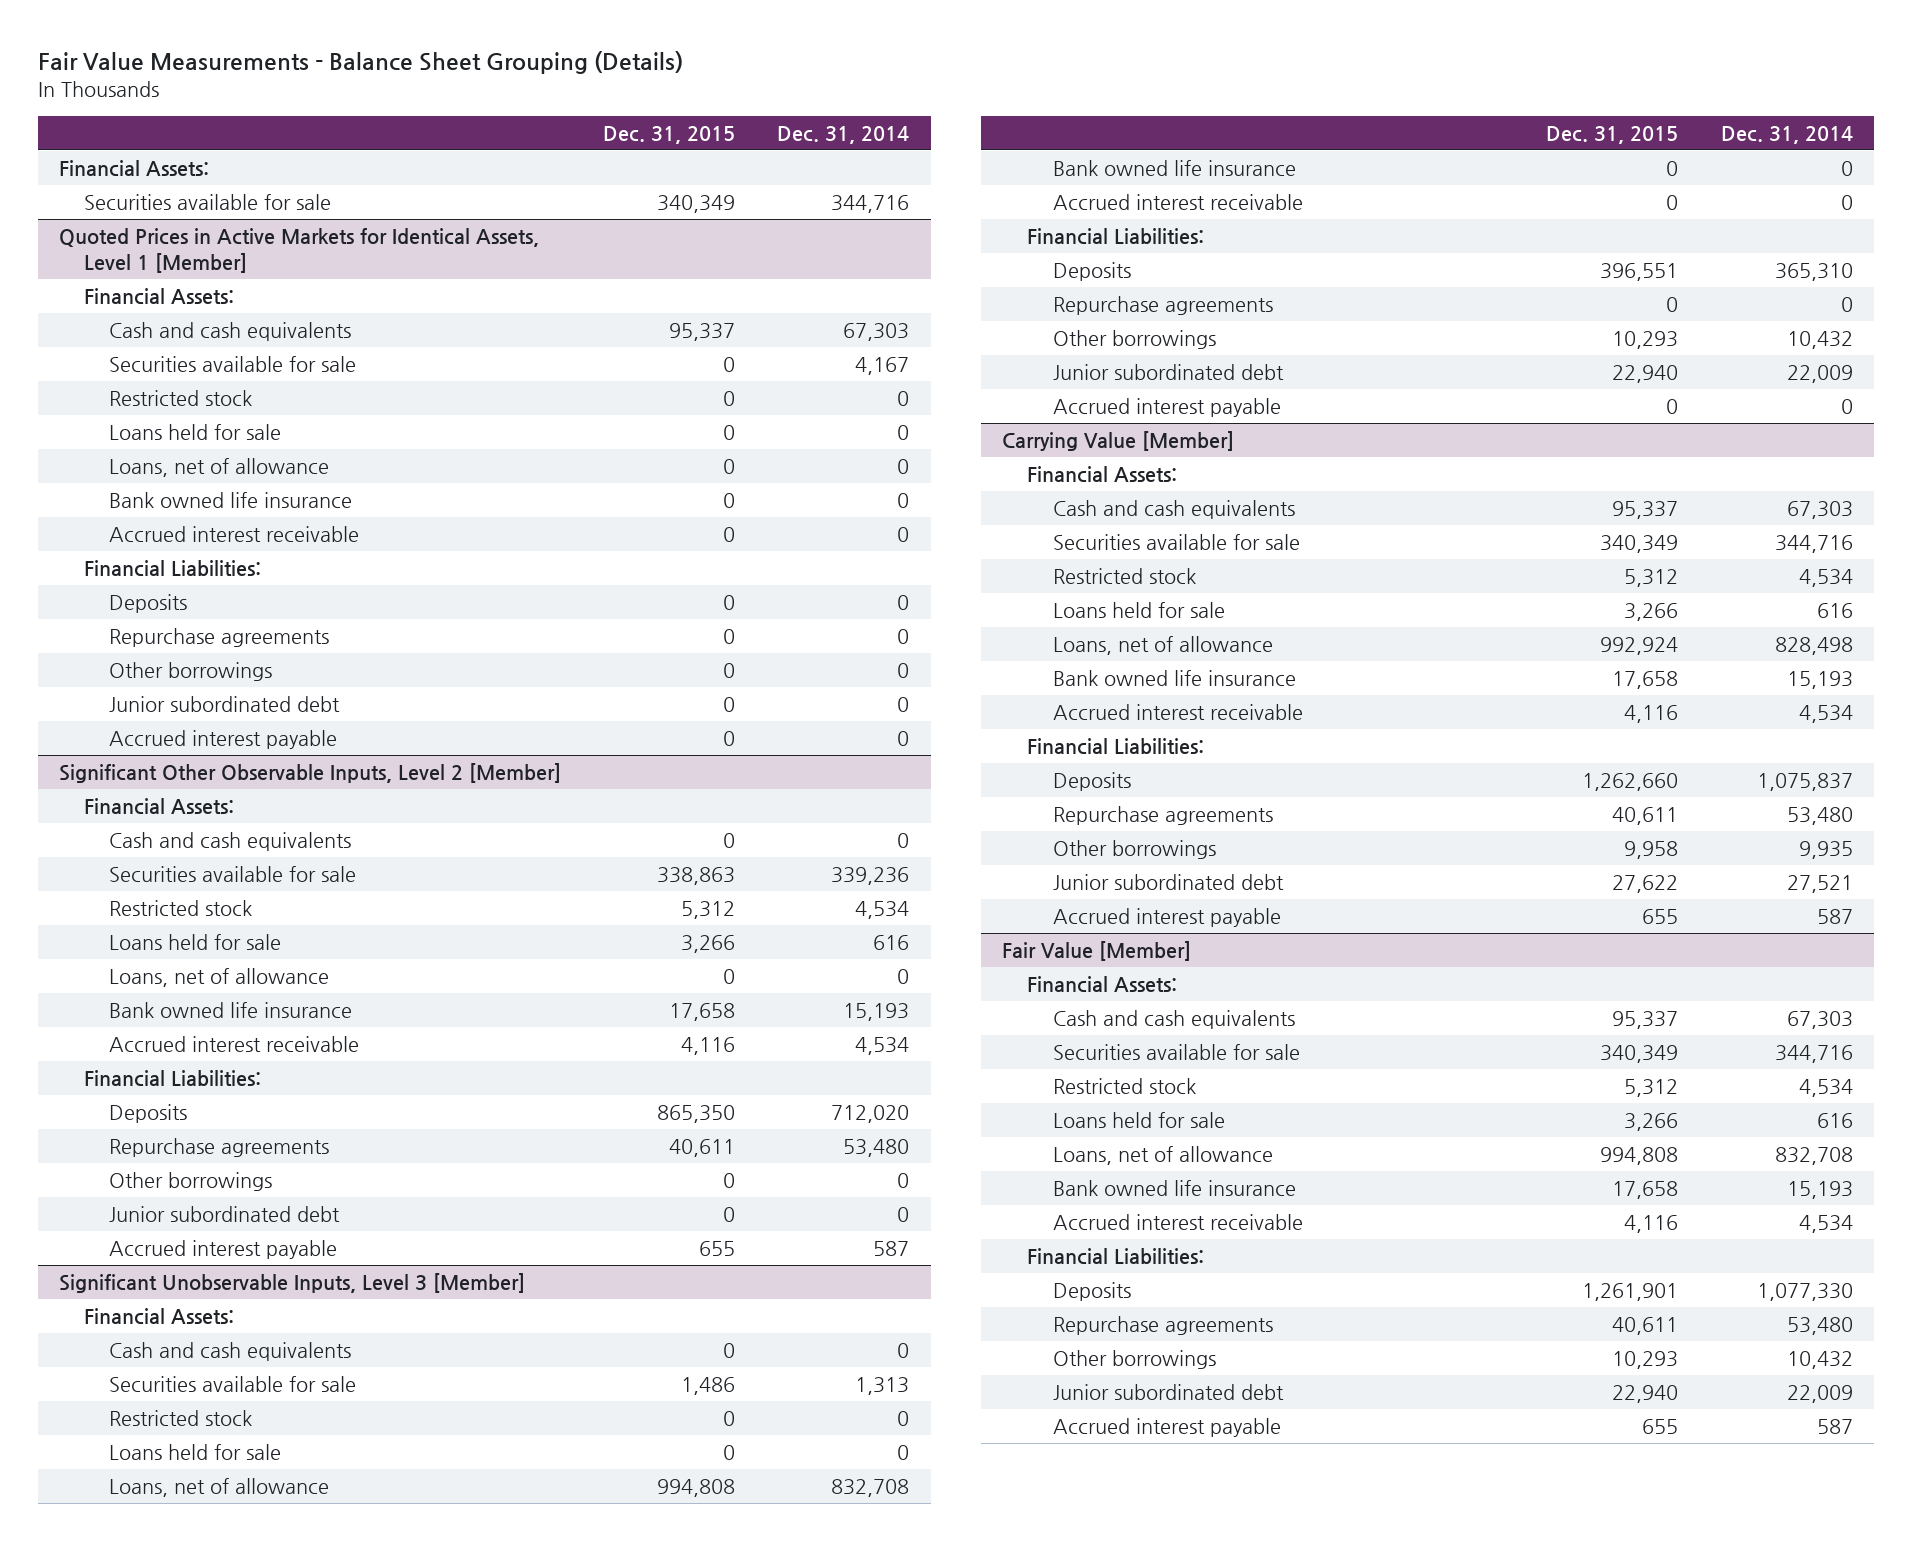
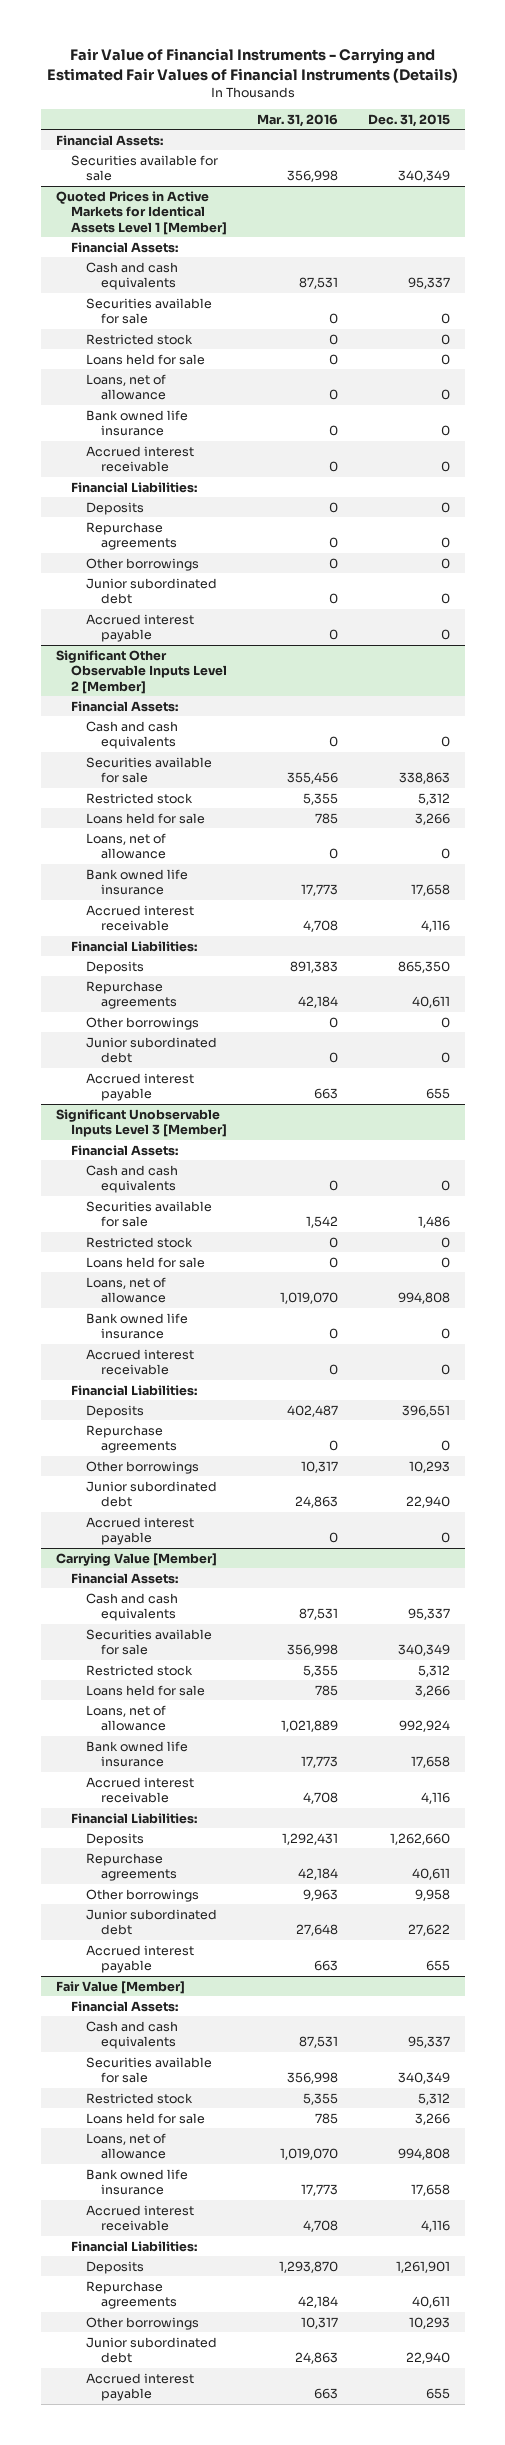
- Fair Value Measurements - Balance Sheet Grouping (Details)
+ Fair Value of Financial Instruments - Carrying and Estimated Fair Values of Financial Instruments (Details)
- | Dec. 31, 2015 | Dec. 31, 2014
+ | Mar. 31, 2016 | Dec. 31, 2015
- Quoted Prices in Active Markets for Identical Assets, Level 1 [Member]
+ Quoted Prices in Active Markets for Identical Assets Level 1 [Member]
- Significant Other Observable Inputs, Level 2 [Member]
+ Significant Other Observable Inputs Level 2 [Member]
- Significant Unobservable Inputs, Level 3 [Member]
+ Significant Unobservable Inputs Level 3 [Member]

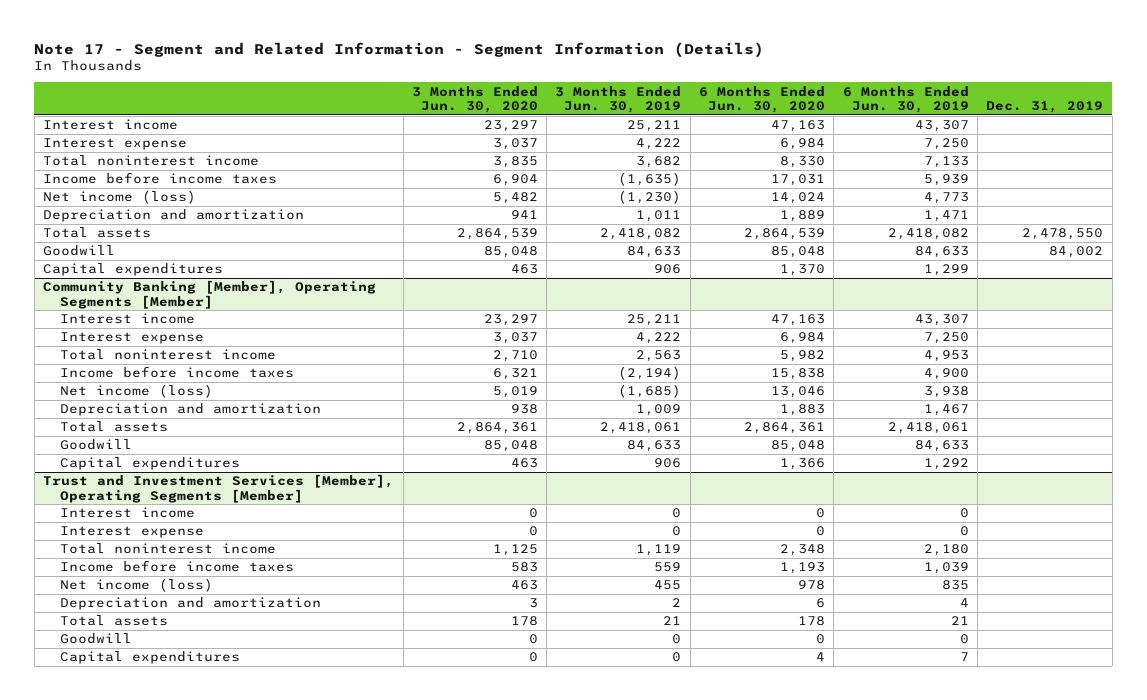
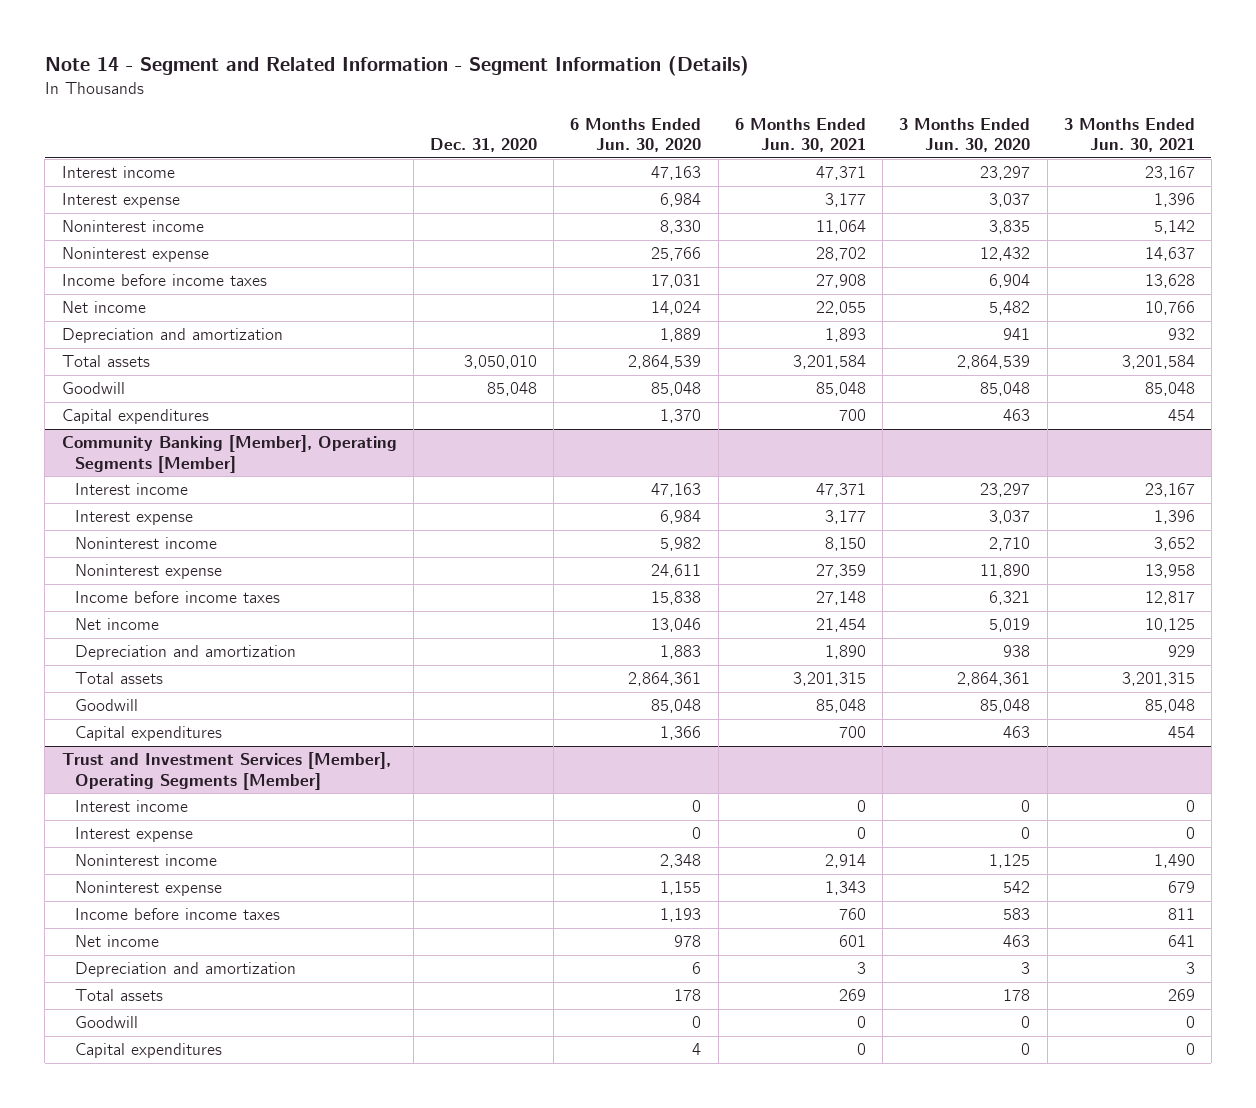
- Note 17 - Segment and Related Information - Segment Information (Details)
+ Note 14 - Segment and Related Information - Segment Information (Details)
- | 3 Months Ended Jun. 30, 2020 | 3 Months Ended Jun. 30, 2019 | 6 Months Ended Jun. 30, 2020 | 6 Months Ended Jun. 30, 2019 | Dec. 31, 2019
+ | Dec. 31, 2020 | 6 Months Ended Jun. 30, 2020 | 6 Months Ended Jun. 30, 2021 | 3 Months Ended Jun. 30, 2020 | 3 Months Ended Jun. 30, 2021
- Total noninterest income | 3,835 | 3,682 | 8,330 | 7,133 |
+ Noninterest income | | 8,330 | 11,064 | 3,835 | 5,142
+ Noninterest expense | | 25,766 | 28,702 | 12,432 | 14,637
- Net income (loss) | 5,482 | (1,230) | 14,024 | 4,773 |
+ Net income | | 14,024 | 22,055 | 5,482 | 10,766
@ Community Banking [Member], Operating Segments [Member]
- Total noninterest income | 2,710 | 2,563 | 5,982 | 4,953 |
+ Noninterest income | | 5,982 | 8,150 | 2,710 | 3,652
+ Noninterest expense | | 24,611 | 27,359 | 11,890 | 13,958
- Net income (loss) | 5,019 | (1,685) | 13,046 | 3,938 |
+ Net income | | 13,046 | 21,454 | 5,019 | 10,125
@ Trust and Investment Services [Member], Operating Segments [Member]
- Total noninterest income | 1,125 | 1,119 | 2,348 | 2,180 |
+ Noninterest income | | 2,348 | 2,914 | 1,125 | 1,490
+ Noninterest expense | | 1,155 | 1,343 | 542 | 679
- Net income (loss) | 463 | 455 | 978 | 835 |
+ Net income | | 978 | 601 | 463 | 641

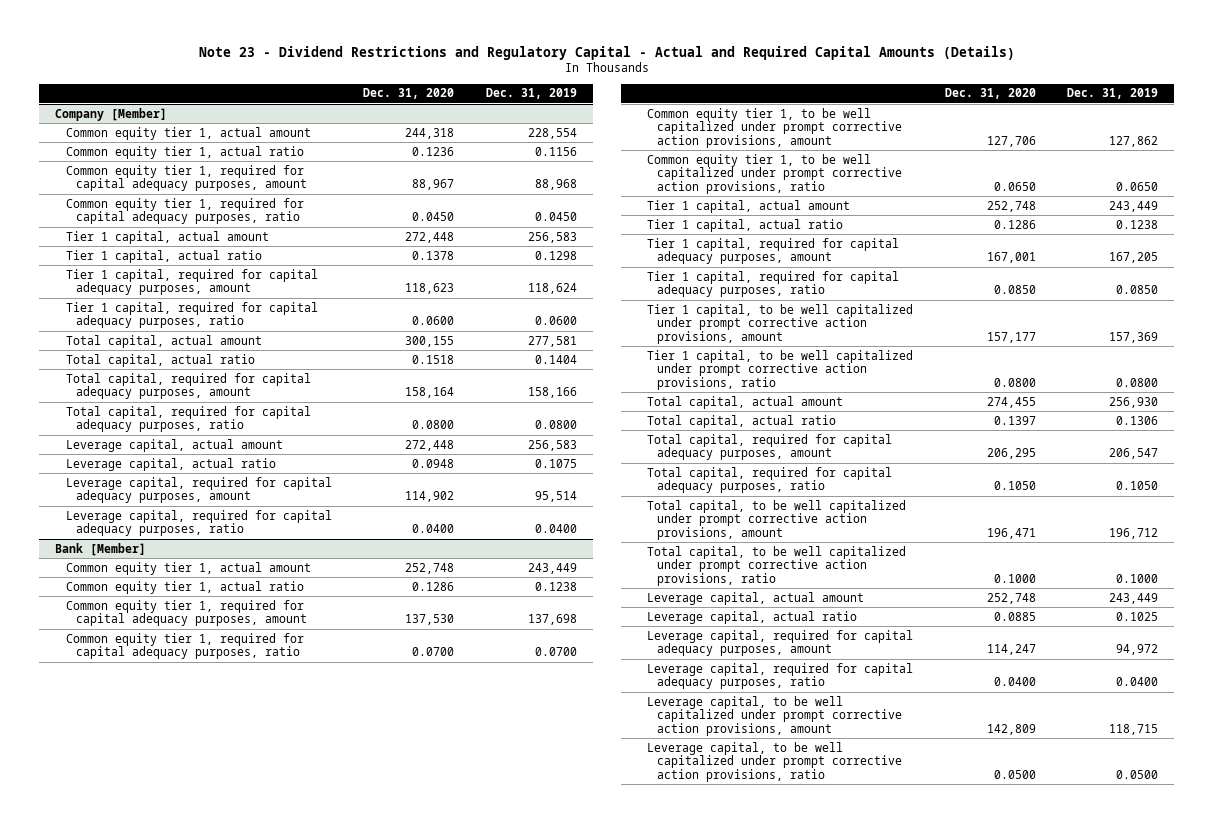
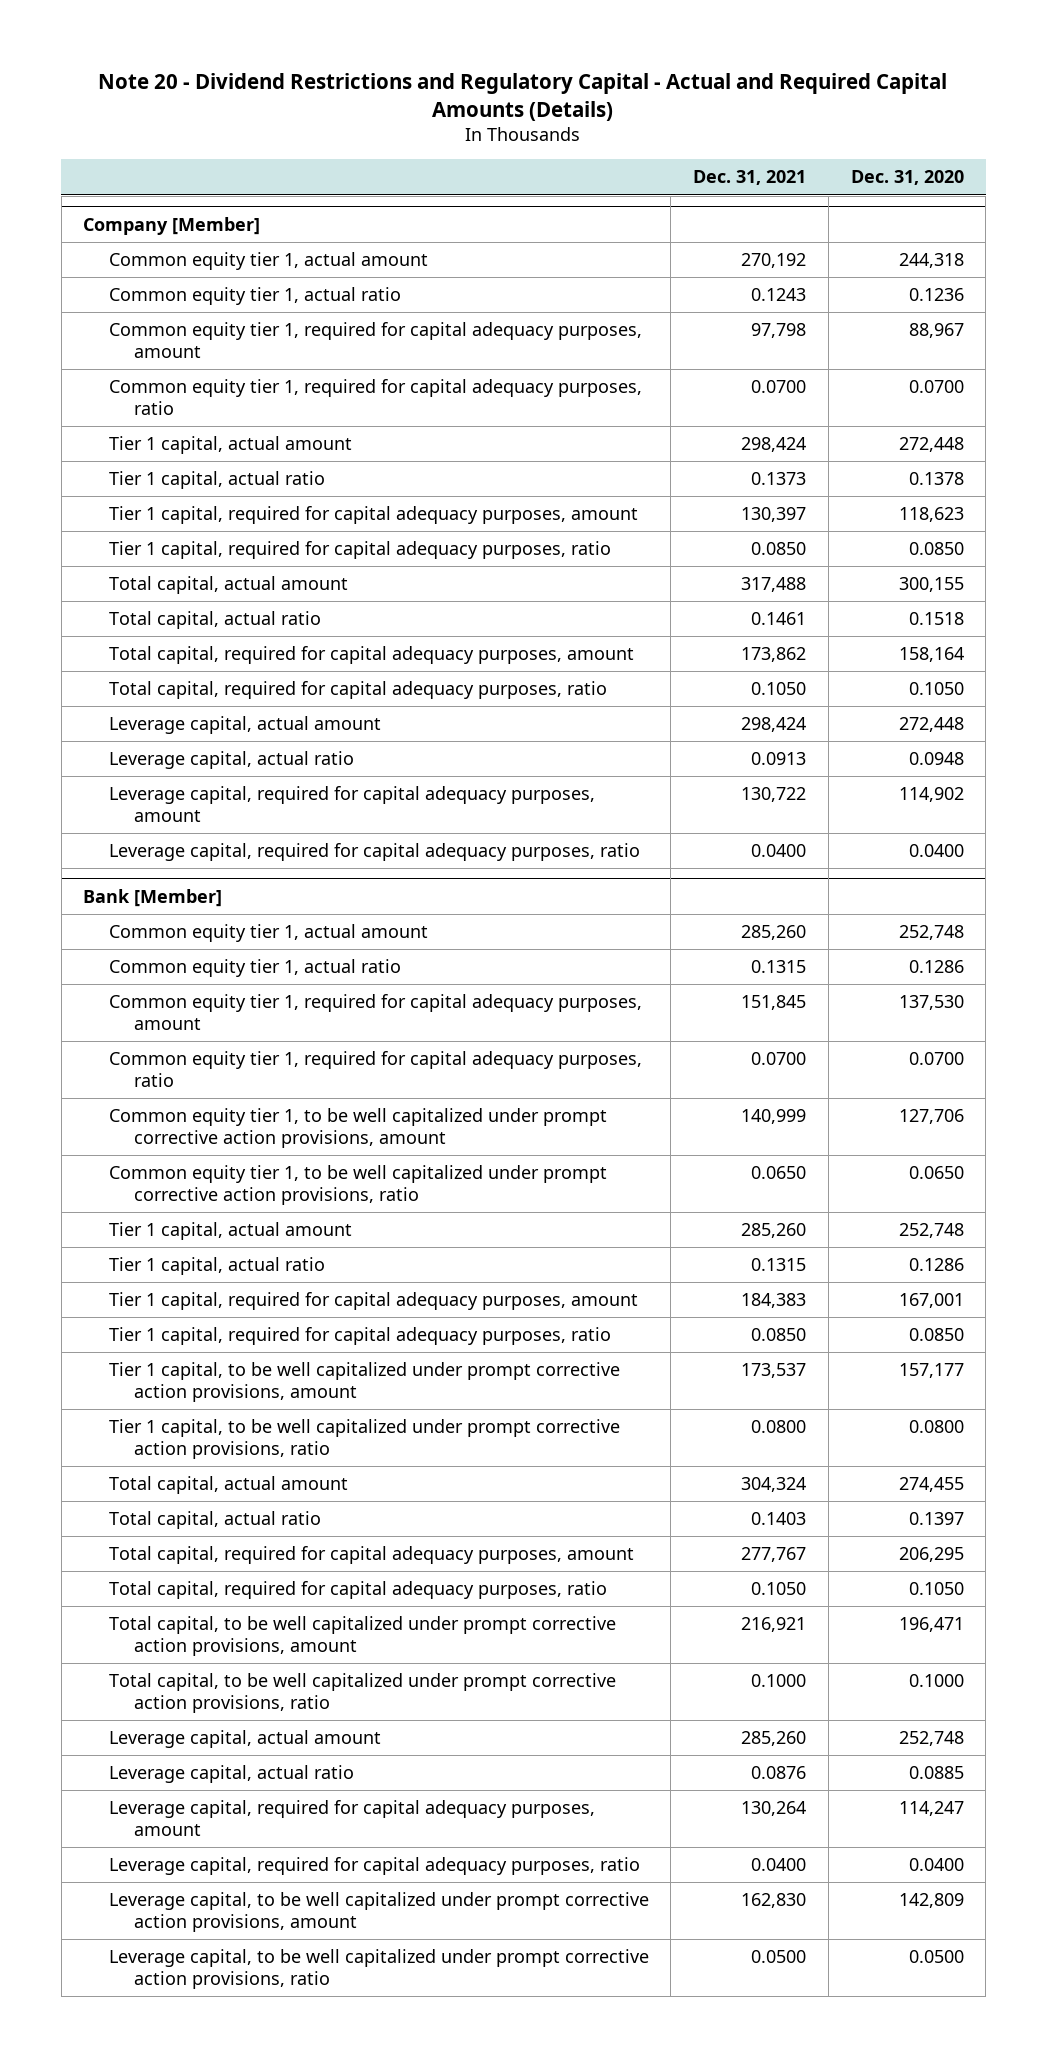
- Note 23 - Dividend Restrictions and Regulatory Capital - Actual and Required Capital Amounts (Details)
+ Note 20 - Dividend Restrictions and Regulatory Capital - Actual and Required Capital Amounts (Details)
- | Dec. 31, 2020 | Dec. 31, 2019
+ | Dec. 31, 2021 | Dec. 31, 2020
@ Company [Member]
- Common equity tier 1, required for capital adequacy purposes, ratio | 0.0450 | 0.0450
+ Common equity tier 1, required for capital adequacy purposes, ratio | 0.0700 | 0.0700
- Tier 1 capital, required for capital adequacy purposes, ratio | 0.0600 | 0.0600
+ Tier 1 capital, required for capital adequacy purposes, ratio | 0.0850 | 0.0850
- Total capital, required for capital adequacy purposes, ratio | 0.0800 | 0.0800
+ Total capital, required for capital adequacy purposes, ratio | 0.1050 | 0.1050

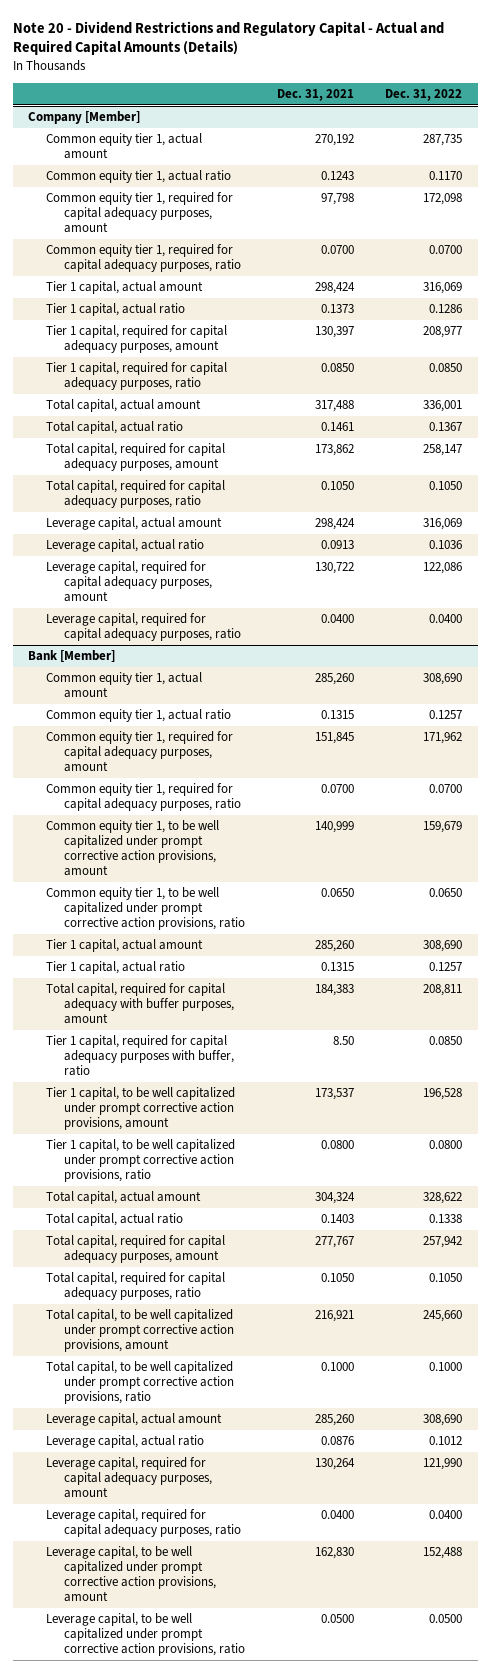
- | Dec. 31, 2021 | Dec. 31, 2020
+ | Dec. 31, 2021 | Dec. 31, 2022
@ Bank [Member]
- Tier 1 capital, required for capital adequacy purposes, amount | 184,383 | 167,001
- Tier 1 capital, required for capital adequacy purposes, ratio | 0.0850 | 0.0850
+ Total capital, required for capital adequacy with buffer purposes, amount | 184,383 | 208,811
+ Tier 1 capital, required for capital adequacy purposes with buffer, ratio | 8.50 | 0.0850

